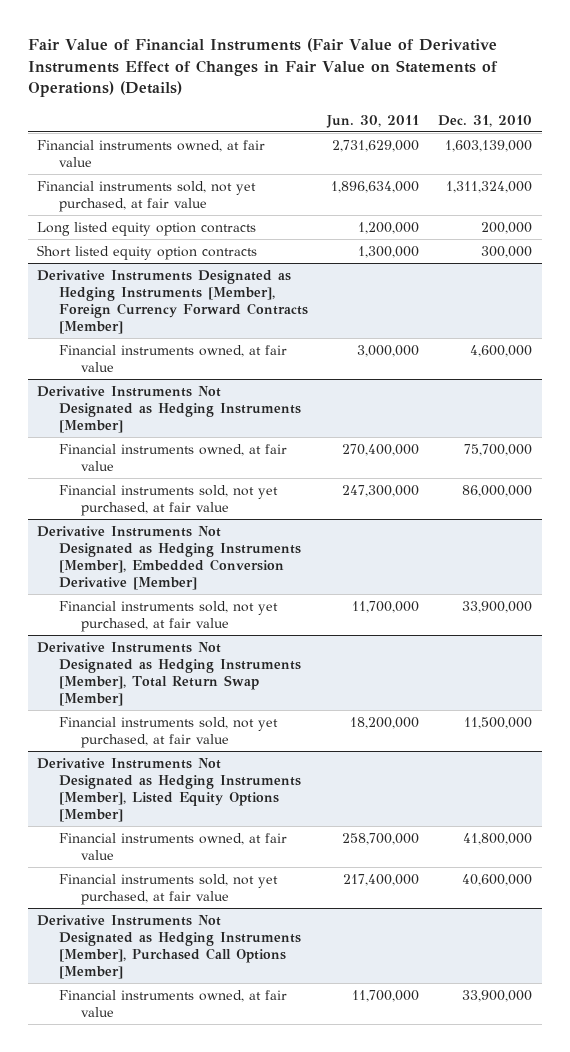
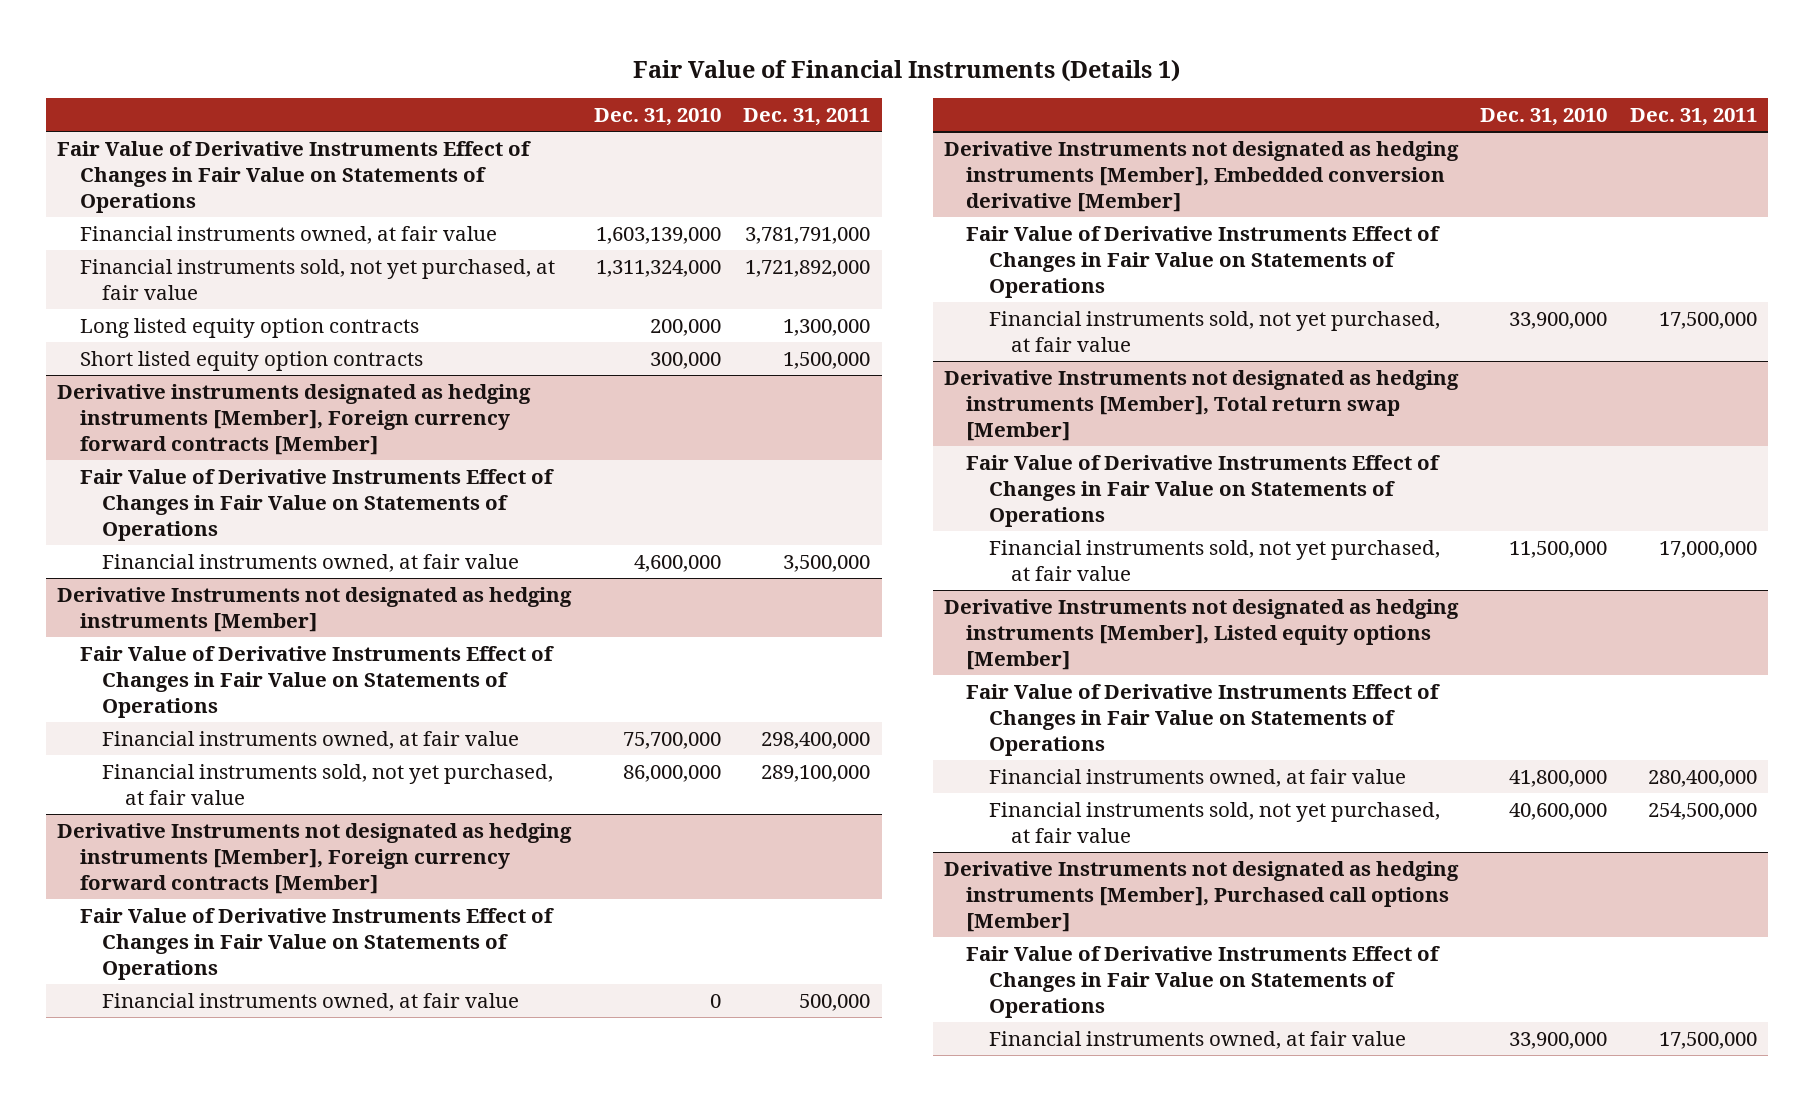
- Fair Value of Financial Instruments (Fair Value of Derivative Instruments Effect of Changes in Fair Value on Statements of Operations) (Details)
+ Fair Value of Financial Instruments (Details 1)
- | Jun. 30, 2011 | Dec. 31, 2010
+ | Dec. 31, 2010 | Dec. 31, 2011
+ Fair Value of Derivative Instruments Effect of Changes in Fair Value on Statements of Operations
- Derivative Instruments Designated as Hedging Instruments [Member], Foreign Currency Forward Contracts [Member]
+ Derivative instruments designated as hedging instruments [Member], Foreign currency forward contracts [Member]
+ Fair Value of Derivative Instruments Effect of Changes in Fair Value on Statements of Operations
- Derivative Instruments Not Designated as Hedging Instruments [Member]
+ Derivative Instruments not designated as hedging instruments [Member]
+ Fair Value of Derivative Instruments Effect of Changes in Fair Value on Statements of Operations
- Derivative Instruments Not Designated as Hedging Instruments [Member], Embedded Conversion Derivative [Member]
+ Derivative Instruments not designated as hedging instruments [Member], Foreign currency forward contracts [Member]
+ Fair Value of Derivative Instruments Effect of Changes in Fair Value on Statements of Operations
+ Financial instruments owned, at fair value | 0 | 500,000
+ Derivative Instruments not designated as hedging instruments [Member], Embedded conversion derivative [Member]
+ Fair Value of Derivative Instruments Effect of Changes in Fair Value on Statements of Operations
- Derivative Instruments Not Designated as Hedging Instruments [Member], Total Return Swap [Member]
+ Derivative Instruments not designated as hedging instruments [Member], Total return swap [Member]
+ Fair Value of Derivative Instruments Effect of Changes in Fair Value on Statements of Operations
- Derivative Instruments Not Designated as Hedging Instruments [Member], Listed Equity Options [Member]
+ Derivative Instruments not designated as hedging instruments [Member], Listed equity options [Member]
+ Fair Value of Derivative Instruments Effect of Changes in Fair Value on Statements of Operations
- Derivative Instruments Not Designated as Hedging Instruments [Member], Purchased Call Options [Member]
+ Derivative Instruments not designated as hedging instruments [Member], Purchased call options [Member]
+ Fair Value of Derivative Instruments Effect of Changes in Fair Value on Statements of Operations

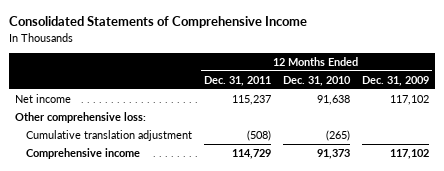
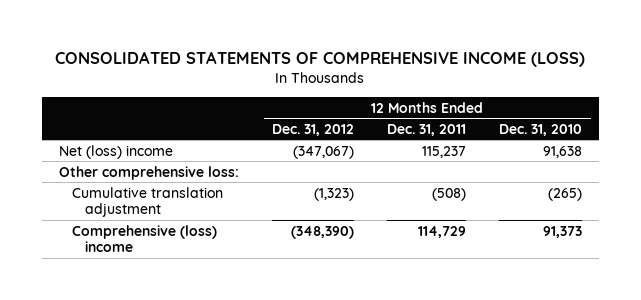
- Consolidated Statements of Comprehensive Income
+ CONSOLIDATED STATEMENTS OF COMPREHENSIVE INCOME (LOSS)
- | 12 Months Ended Dec. 31, 2011 | 12 Months Ended Dec. 31, 2010 | 12 Months Ended Dec. 31, 2009
+ | 12 Months Ended Dec. 31, 2012 | 12 Months Ended Dec. 31, 2011 | 12 Months Ended Dec. 31, 2010
- Net income | 115,237 | 91,638 | 117,102
+ Net (loss) income | (347,067) | 115,237 | 91,638
- Comprehensive income | 114,729 | 91,373 | 117,102
+ Comprehensive (loss) income | (348,390) | 114,729 | 91,373

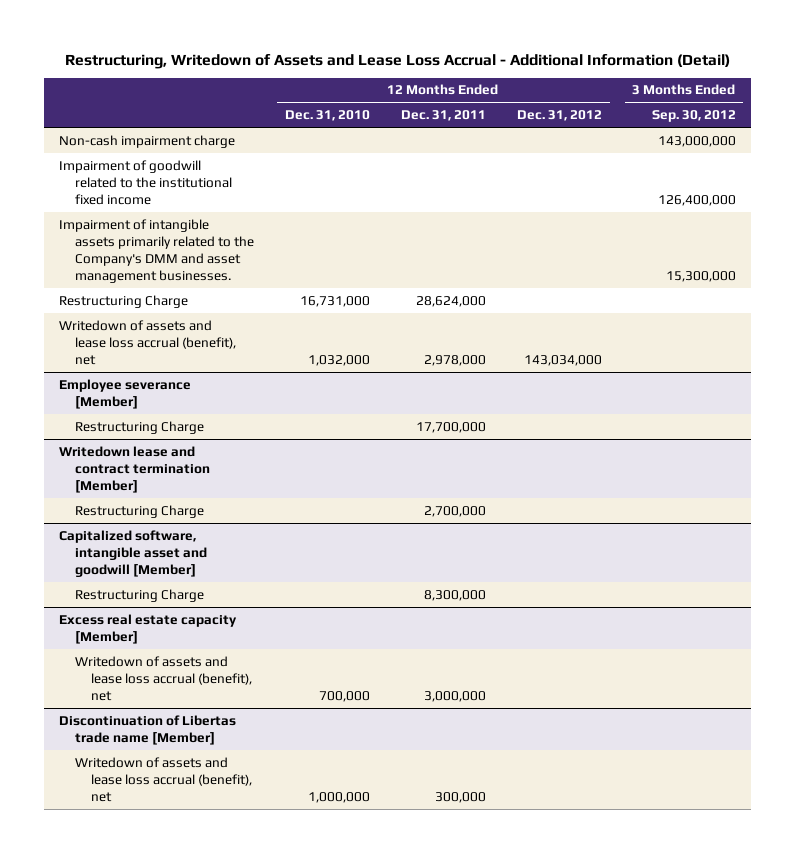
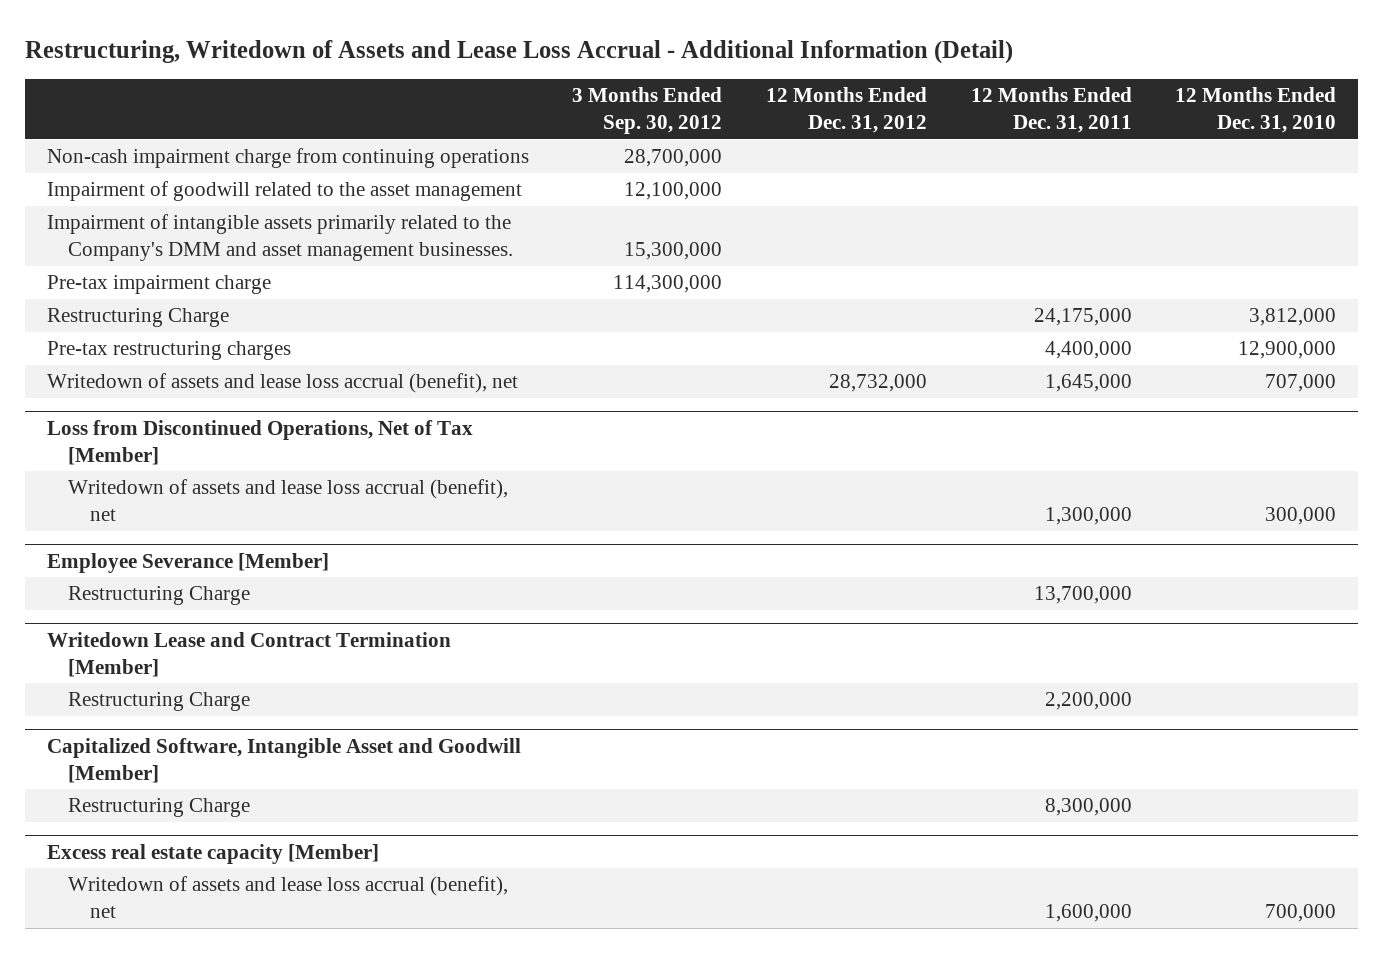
- | 12 Months Ended Dec. 31, 2010 | 12 Months Ended Dec. 31, 2011 | 12 Months Ended Dec. 31, 2012 | 3 Months Ended Sep. 30, 2012
+ | 3 Months Ended Sep. 30, 2012 | 12 Months Ended Dec. 31, 2012 | 12 Months Ended Dec. 31, 2011 | 12 Months Ended Dec. 31, 2010
- Non-cash impairment charge | | | | 143,000,000
- Impairment of goodwill related to the institutional fixed income | | | | 126,400,000
+ Non-cash impairment charge from continuing operations | 28,700,000 | | |
+ Impairment of goodwill related to the asset management | 12,100,000 | | |
- Restructuring Charge | 16,731,000 | 28,624,000 | |
- Writedown of assets and lease loss accrual (benefit), net | 1,032,000 | 2,978,000 | 143,034,000 |
- Employee severance [Member]
- Restructuring Charge | | 17,700,000 | |
- Writedown lease and contract termination [Member]
- Restructuring Charge | | 2,700,000 | |
- Capitalized software, intangible asset and goodwill [Member]
+ Pre-tax impairment charge | 114,300,000 | | |
+ Restructuring Charge | | | 24,175,000 | 3,812,000
+ Pre-tax restructuring charges | | | 4,400,000 | 12,900,000
+ Writedown of assets and lease loss accrual (benefit), net | | 28,732,000 | 1,645,000 | 707,000
+ Loss from Discontinued Operations, Net of Tax [Member]
+ Writedown of assets and lease loss accrual (benefit), net | | | 1,300,000 | 300,000
+ Employee Severance [Member]
+ Restructuring Charge | | | 13,700,000 |
+ Writedown Lease and Contract Termination [Member]
+ Restructuring Charge | | | 2,200,000 |
+ Capitalized Software, Intangible Asset and Goodwill [Member]
@ Excess real estate capacity [Member]
- Writedown of assets and lease loss accrual (benefit), net | 700,000 | 3,000,000 | |
- Discontinuation of Libertas trade name [Member]
- Writedown of assets and lease loss accrual (benefit), net | 1,000,000 | 300,000 | |
@ Excess real estate capacity [Member]
+ Writedown of assets and lease loss accrual (benefit), net | | | 1,600,000 | 700,000

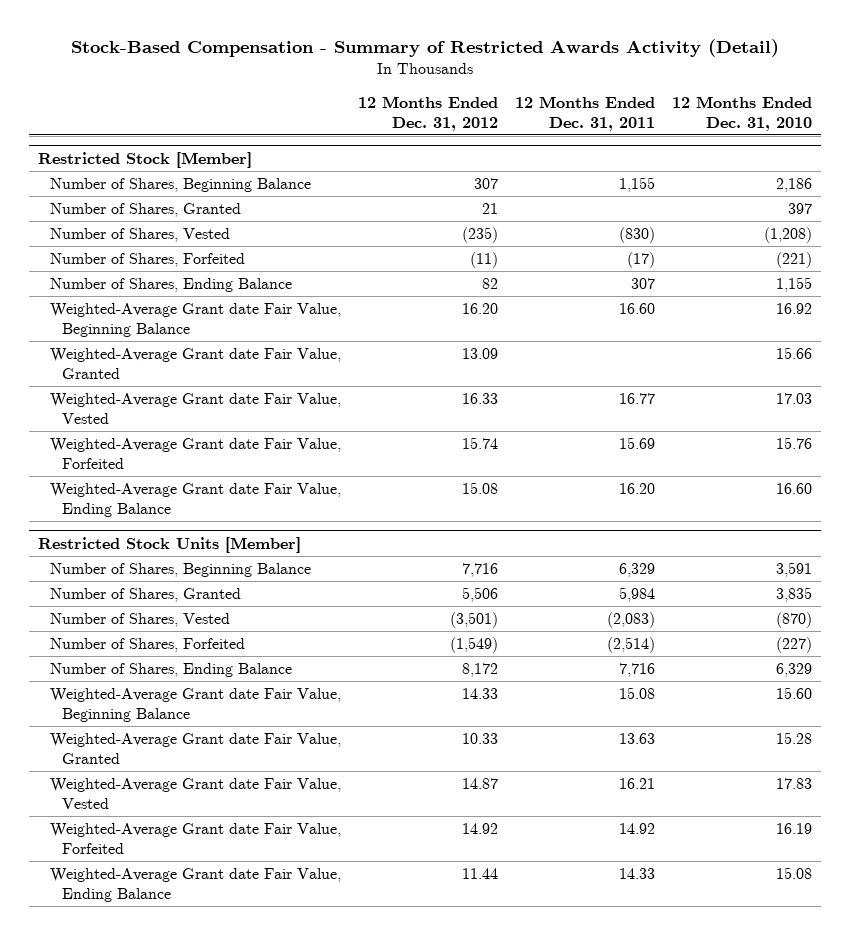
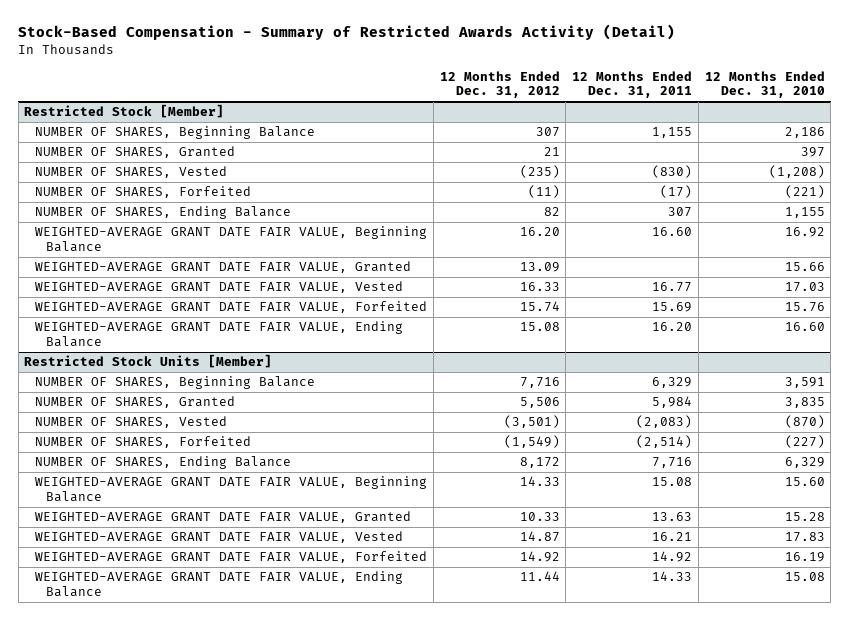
@ Restricted Stock [Member]
- Number of Shares, Beginning Balance | 307 | 1,155 | 2,186
- Number of Shares, Granted | 21 | | 397
- Number of Shares, Vested | (235) | (830) | (1,208)
- Number of Shares, Forfeited | (11) | (17) | (221)
- Number of Shares, Ending Balance | 82 | 307 | 1,155
- Weighted-Average Grant date Fair Value, Beginning Balance | 16.20 | 16.60 | 16.92
- Weighted-Average Grant date Fair Value, Granted | 13.09 | | 15.66
- Weighted-Average Grant date Fair Value, Vested | 16.33 | 16.77 | 17.03
- Weighted-Average Grant date Fair Value, Forfeited | 15.74 | 15.69 | 15.76
- Weighted-Average Grant date Fair Value, Ending Balance | 15.08 | 16.20 | 16.60
+ NUMBER OF SHARES, Beginning Balance | 307 | 1,155 | 2,186
+ NUMBER OF SHARES, Granted | 21 | | 397
+ NUMBER OF SHARES, Vested | (235) | (830) | (1,208)
+ NUMBER OF SHARES, Forfeited | (11) | (17) | (221)
+ NUMBER OF SHARES, Ending Balance | 82 | 307 | 1,155
+ WEIGHTED-AVERAGE GRANT DATE FAIR VALUE, Beginning Balance | 16.20 | 16.60 | 16.92
+ WEIGHTED-AVERAGE GRANT DATE FAIR VALUE, Granted | 13.09 | | 15.66
+ WEIGHTED-AVERAGE GRANT DATE FAIR VALUE, Vested | 16.33 | 16.77 | 17.03
+ WEIGHTED-AVERAGE GRANT DATE FAIR VALUE, Forfeited | 15.74 | 15.69 | 15.76
+ WEIGHTED-AVERAGE GRANT DATE FAIR VALUE, Ending Balance | 15.08 | 16.20 | 16.60
@ Restricted Stock Units [Member]
- Number of Shares, Beginning Balance | 7,716 | 6,329 | 3,591
- Number of Shares, Granted | 5,506 | 5,984 | 3,835
- Number of Shares, Vested | (3,501) | (2,083) | (870)
- Number of Shares, Forfeited | (1,549) | (2,514) | (227)
- Number of Shares, Ending Balance | 8,172 | 7,716 | 6,329
- Weighted-Average Grant date Fair Value, Beginning Balance | 14.33 | 15.08 | 15.60
- Weighted-Average Grant date Fair Value, Granted | 10.33 | 13.63 | 15.28
- Weighted-Average Grant date Fair Value, Vested | 14.87 | 16.21 | 17.83
- Weighted-Average Grant date Fair Value, Forfeited | 14.92 | 14.92 | 16.19
- Weighted-Average Grant date Fair Value, Ending Balance | 11.44 | 14.33 | 15.08
+ NUMBER OF SHARES, Beginning Balance | 7,716 | 6,329 | 3,591
+ NUMBER OF SHARES, Granted | 5,506 | 5,984 | 3,835
+ NUMBER OF SHARES, Vested | (3,501) | (2,083) | (870)
+ NUMBER OF SHARES, Forfeited | (1,549) | (2,514) | (227)
+ NUMBER OF SHARES, Ending Balance | 8,172 | 7,716 | 6,329
+ WEIGHTED-AVERAGE GRANT DATE FAIR VALUE, Beginning Balance | 14.33 | 15.08 | 15.60
+ WEIGHTED-AVERAGE GRANT DATE FAIR VALUE, Granted | 10.33 | 13.63 | 15.28
+ WEIGHTED-AVERAGE GRANT DATE FAIR VALUE, Vested | 14.87 | 16.21 | 17.83
+ WEIGHTED-AVERAGE GRANT DATE FAIR VALUE, Forfeited | 14.92 | 14.92 | 16.19
+ WEIGHTED-AVERAGE GRANT DATE FAIR VALUE, Ending Balance | 11.44 | 14.33 | 15.08

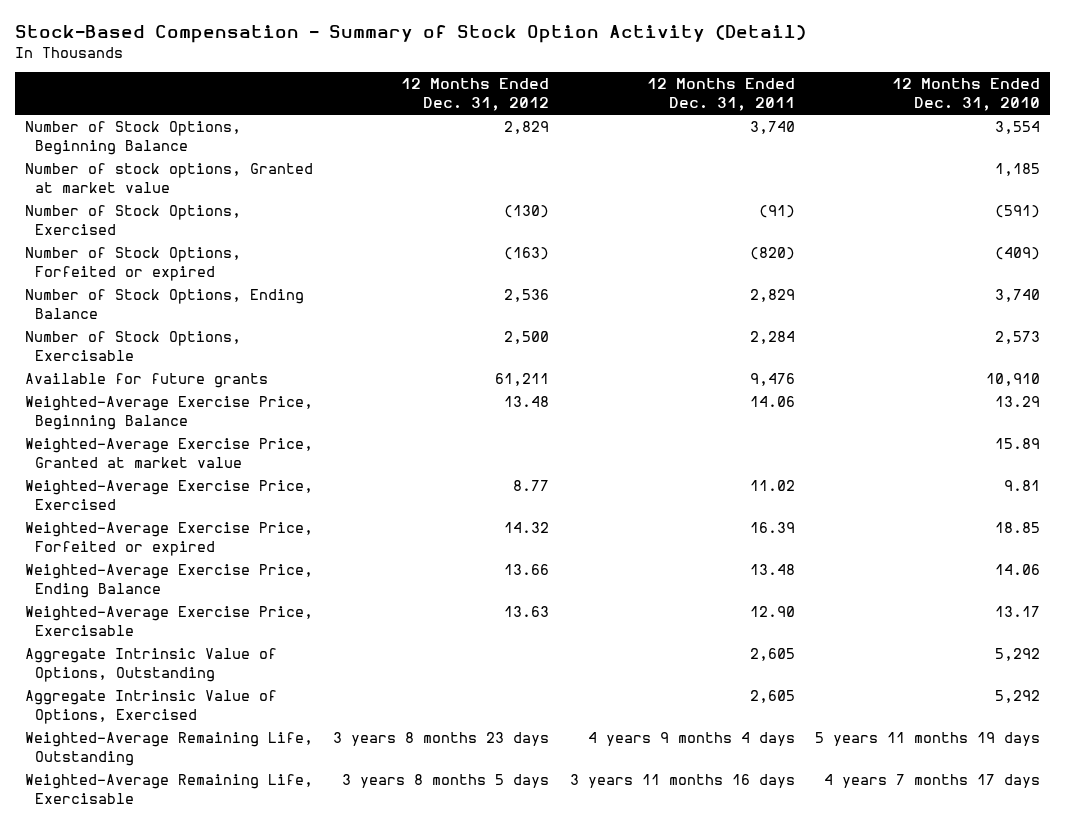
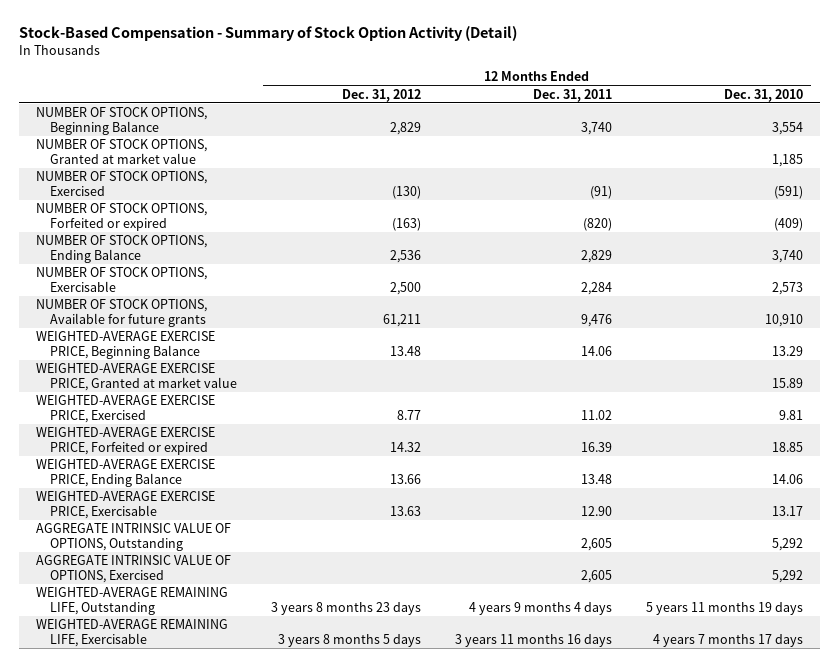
- Number of Stock Options, Beginning Balance | 2,829 | 3,740 | 3,554
- Number of stock options, Granted at market value | | | 1,185
- Number of Stock Options, Exercised | (130) | (91) | (591)
- Number of Stock Options, Forfeited or expired | (163) | (820) | (409)
- Number of Stock Options, Ending Balance | 2,536 | 2,829 | 3,740
- Number of Stock Options, Exercisable | 2,500 | 2,284 | 2,573
- Available for future grants | 61,211 | 9,476 | 10,910
- Weighted-Average Exercise Price, Beginning Balance | 13.48 | 14.06 | 13.29
- Weighted-Average Exercise Price, Granted at market value | | | 15.89
- Weighted-Average Exercise Price, Exercised | 8.77 | 11.02 | 9.81
- Weighted-Average Exercise Price, Forfeited or expired | 14.32 | 16.39 | 18.85
- Weighted-Average Exercise Price, Ending Balance | 13.66 | 13.48 | 14.06
- Weighted-Average Exercise Price, Exercisable | 13.63 | 12.90 | 13.17
- Aggregate Intrinsic Value of Options, Outstanding | | 2,605 | 5,292
- Aggregate Intrinsic Value of Options, Exercised | | 2,605 | 5,292
- Weighted-Average Remaining Life, Outstanding | 3 years 8 months 23 days | 4 years 9 months 4 days | 5 years 11 months 19 days
- Weighted-Average Remaining Life, Exercisable | 3 years 8 months 5 days | 3 years 11 months 16 days | 4 years 7 months 17 days
+ NUMBER OF STOCK OPTIONS, Beginning Balance | 2,829 | 3,740 | 3,554
+ NUMBER OF STOCK OPTIONS, Granted at market value | | | 1,185
+ NUMBER OF STOCK OPTIONS, Exercised | (130) | (91) | (591)
+ NUMBER OF STOCK OPTIONS, Forfeited or expired | (163) | (820) | (409)
+ NUMBER OF STOCK OPTIONS, Ending Balance | 2,536 | 2,829 | 3,740
+ NUMBER OF STOCK OPTIONS, Exercisable | 2,500 | 2,284 | 2,573
+ NUMBER OF STOCK OPTIONS, Available for future grants | 61,211 | 9,476 | 10,910
+ WEIGHTED-AVERAGE EXERCISE PRICE, Beginning Balance | 13.48 | 14.06 | 13.29
+ WEIGHTED-AVERAGE EXERCISE PRICE, Granted at market value | | | 15.89
+ WEIGHTED-AVERAGE EXERCISE PRICE, Exercised | 8.77 | 11.02 | 9.81
+ WEIGHTED-AVERAGE EXERCISE PRICE, Forfeited or expired | 14.32 | 16.39 | 18.85
+ WEIGHTED-AVERAGE EXERCISE PRICE, Ending Balance | 13.66 | 13.48 | 14.06
+ WEIGHTED-AVERAGE EXERCISE PRICE, Exercisable | 13.63 | 12.90 | 13.17
+ AGGREGATE INTRINSIC VALUE OF OPTIONS, Outstanding | | 2,605 | 5,292
+ AGGREGATE INTRINSIC VALUE OF OPTIONS, Exercised | | 2,605 | 5,292
+ WEIGHTED-AVERAGE REMAINING LIFE, Outstanding | 3 years 8 months 23 days | 4 years 9 months 4 days | 5 years 11 months 19 days
+ WEIGHTED-AVERAGE REMAINING LIFE, Exercisable | 3 years 8 months 5 days | 3 years 11 months 16 days | 4 years 7 months 17 days

